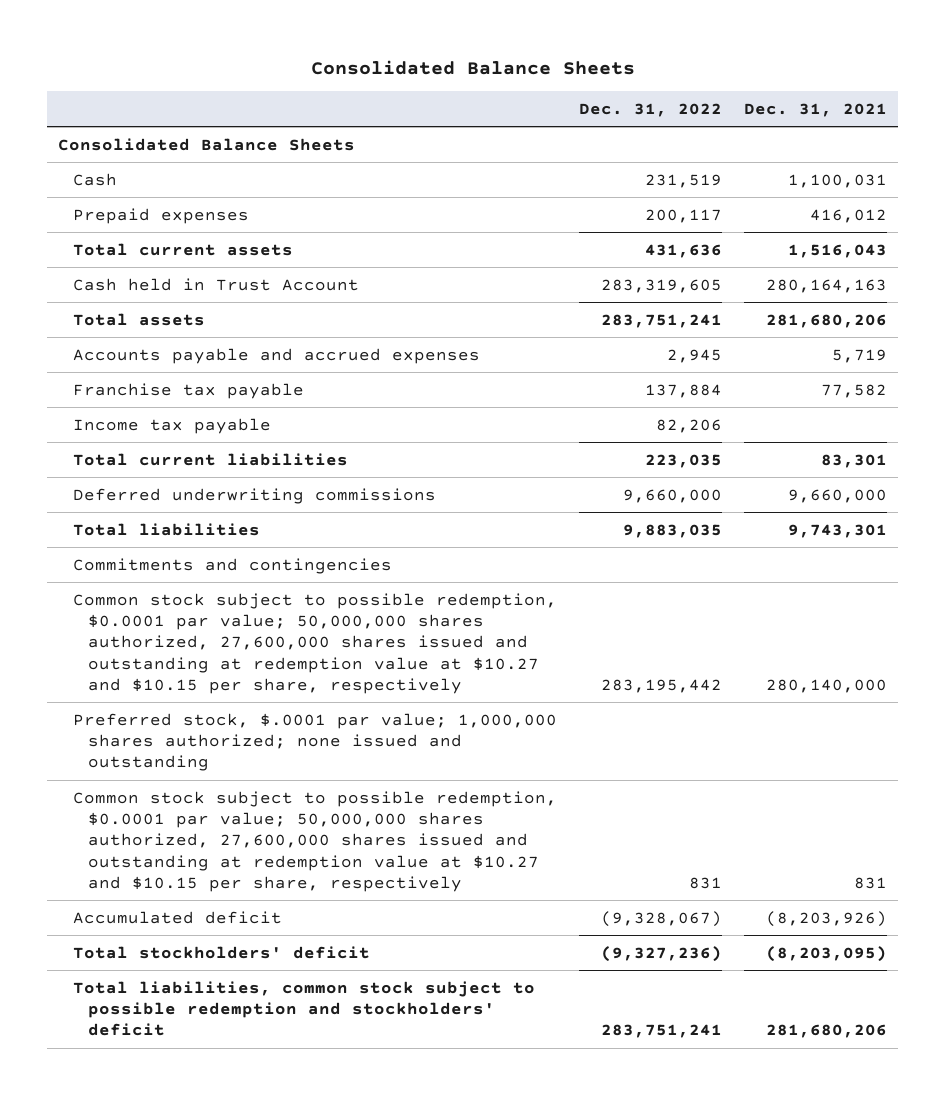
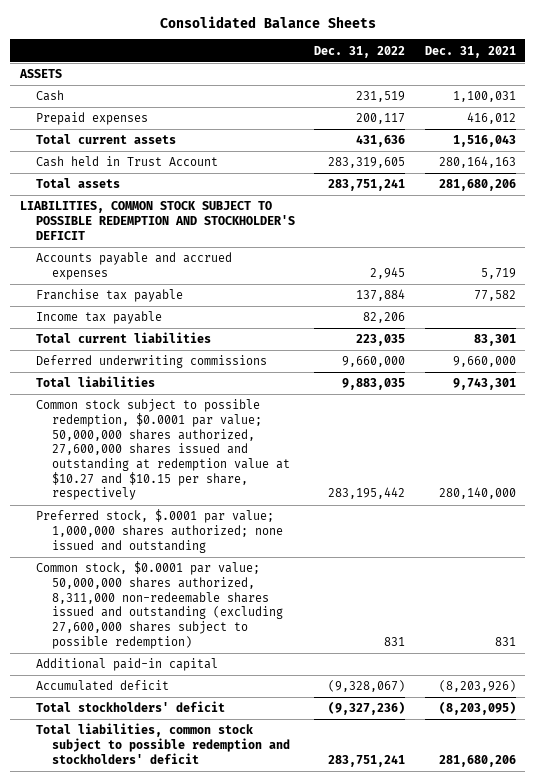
- Consolidated Balance Sheets
+ ASSETS
+ LIABILITIES, COMMON STOCK SUBJECT TO POSSIBLE REDEMPTION AND STOCKHOLDER'S DEFICIT
- Commitments and contingencies
- Common stock subject to possible redemption, $0.0001 par value; 50,000,000 shares authorized, 27,600,000 shares issued and outstanding at redemption value at $10.27 and $10.15 per share, respectively | 831 | 831
+ Common stock, $0.0001 par value; 50,000,000 shares authorized, 8,311,000 non-redeemable shares issued and outstanding (excluding 27,600,000 shares subject to possible redemption) | 831 | 831
+ Additional paid-in capital

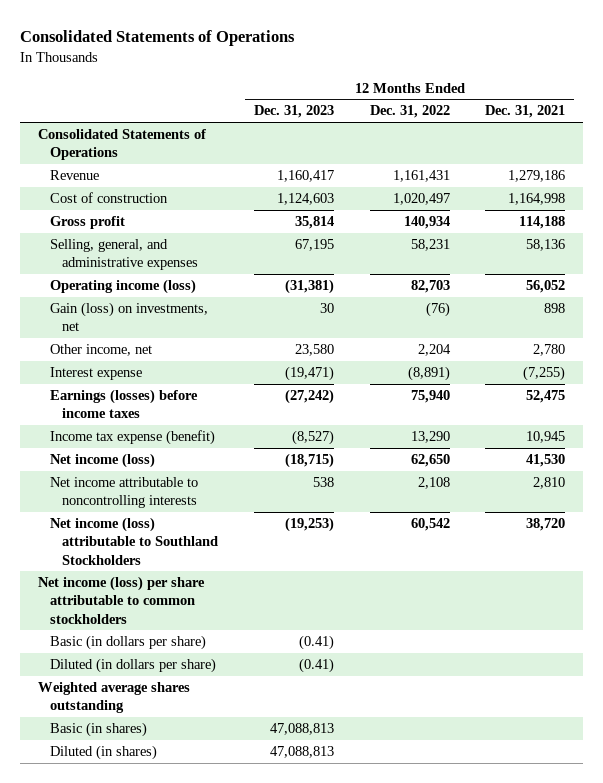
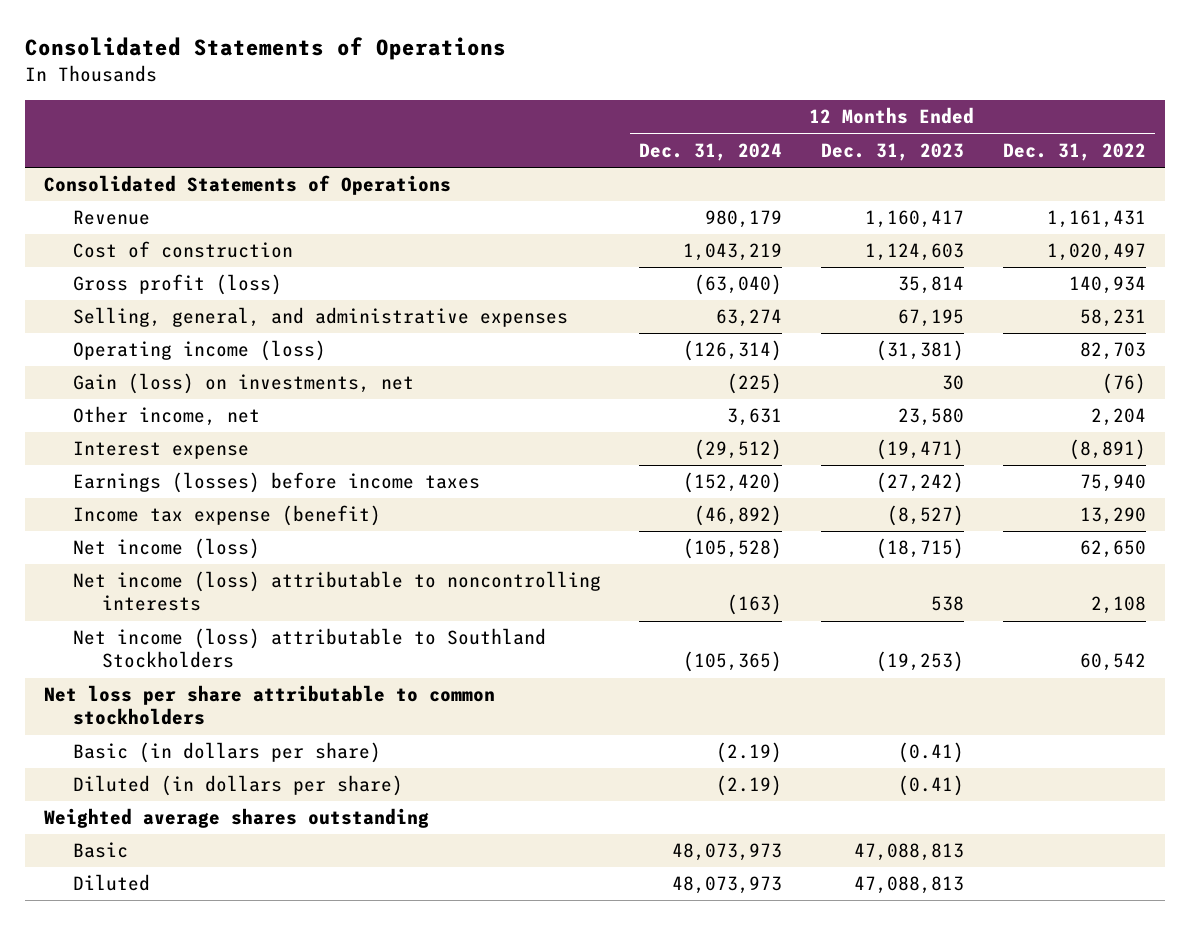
- | 12 Months Ended Dec. 31, 2023 | 12 Months Ended Dec. 31, 2022 | 12 Months Ended Dec. 31, 2021
+ | 12 Months Ended Dec. 31, 2024 | 12 Months Ended Dec. 31, 2023 | 12 Months Ended Dec. 31, 2022
- Gross profit | 35,814 | 140,934 | 114,188
+ Gross profit (loss) | (63,040) | 35,814 | 140,934
- Net income attributable to noncontrolling interests | 538 | 2,108 | 2,810
+ Net income (loss) attributable to noncontrolling interests | (163) | 538 | 2,108
- Net income (loss) per share attributable to common stockholders
+ Net loss per share attributable to common stockholders
- Basic (in shares) | 47,088,813 | |
- Diluted (in shares) | 47,088,813 | |
+ Basic | 48,073,973 | 47,088,813 |
+ Diluted | 48,073,973 | 47,088,813 |

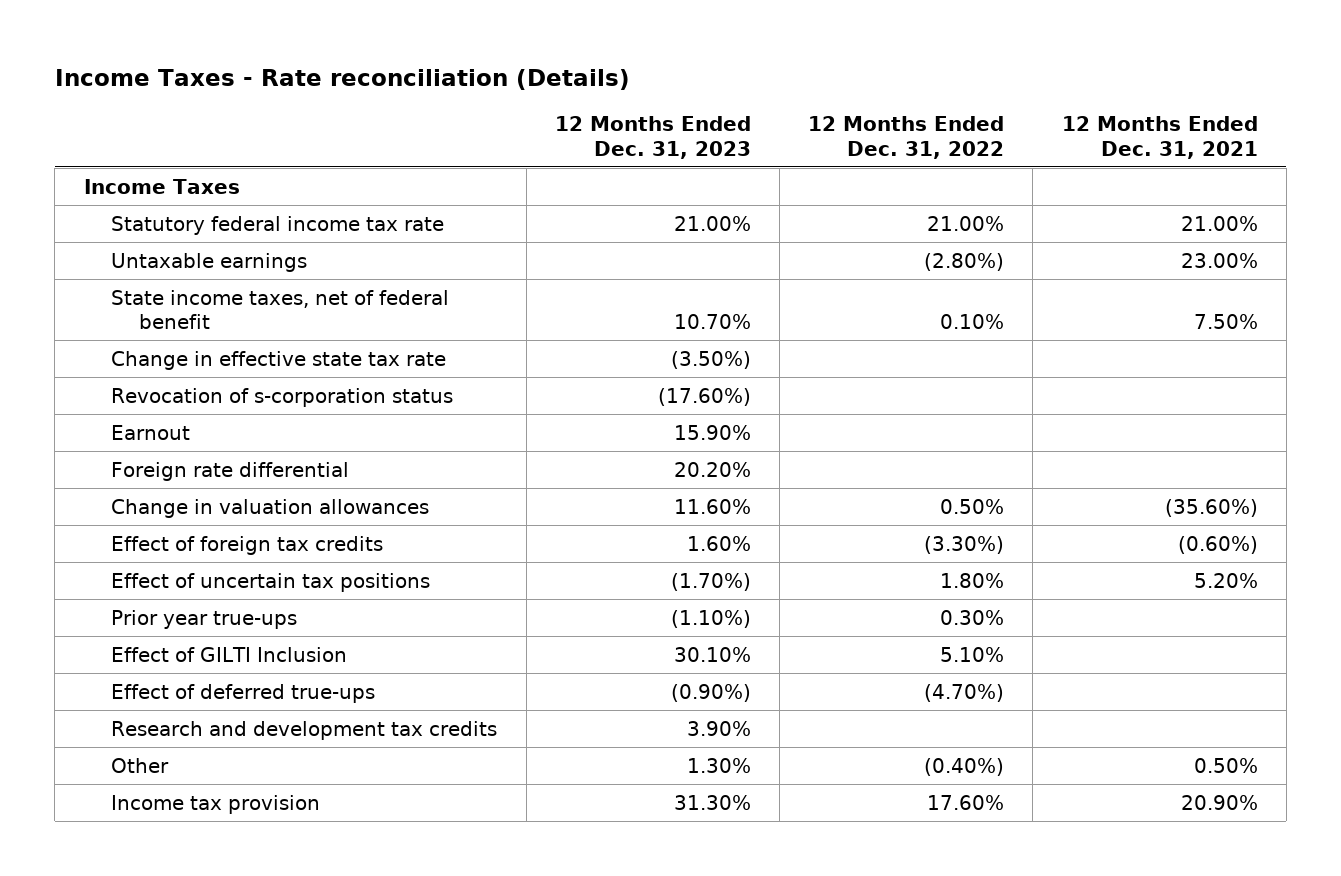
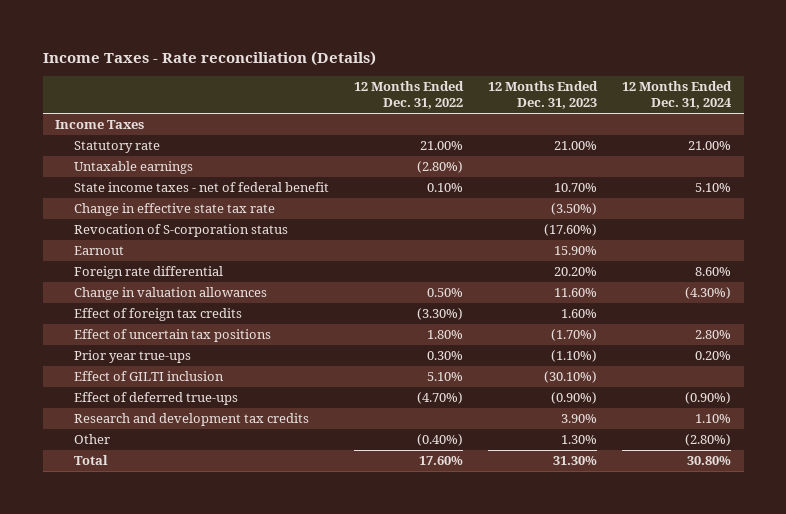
- | 12 Months Ended Dec. 31, 2023 | 12 Months Ended Dec. 31, 2022 | 12 Months Ended Dec. 31, 2021
+ | 12 Months Ended Dec. 31, 2022 | 12 Months Ended Dec. 31, 2023 | 12 Months Ended Dec. 31, 2024
- Statutory federal income tax rate | 21.00% | 21.00% | 21.00%
+ Statutory rate | 21.00% | 21.00% | 21.00%
- State income taxes, net of federal benefit | 10.70% | 0.10% | 7.50%
+ State income taxes - net of federal benefit | 0.10% | 10.70% | 5.10%
- Revocation of s-corporation status | (17.60%) | |
+ Revocation of S-corporation status | | (17.60%) |
- Effect of GILTI Inclusion | 30.10% | 5.10% |
+ Effect of GILTI inclusion | 5.10% | (30.10%) |
- Income tax provision | 31.30% | 17.60% | 20.90%
+ Total | 17.60% | 31.30% | 30.80%

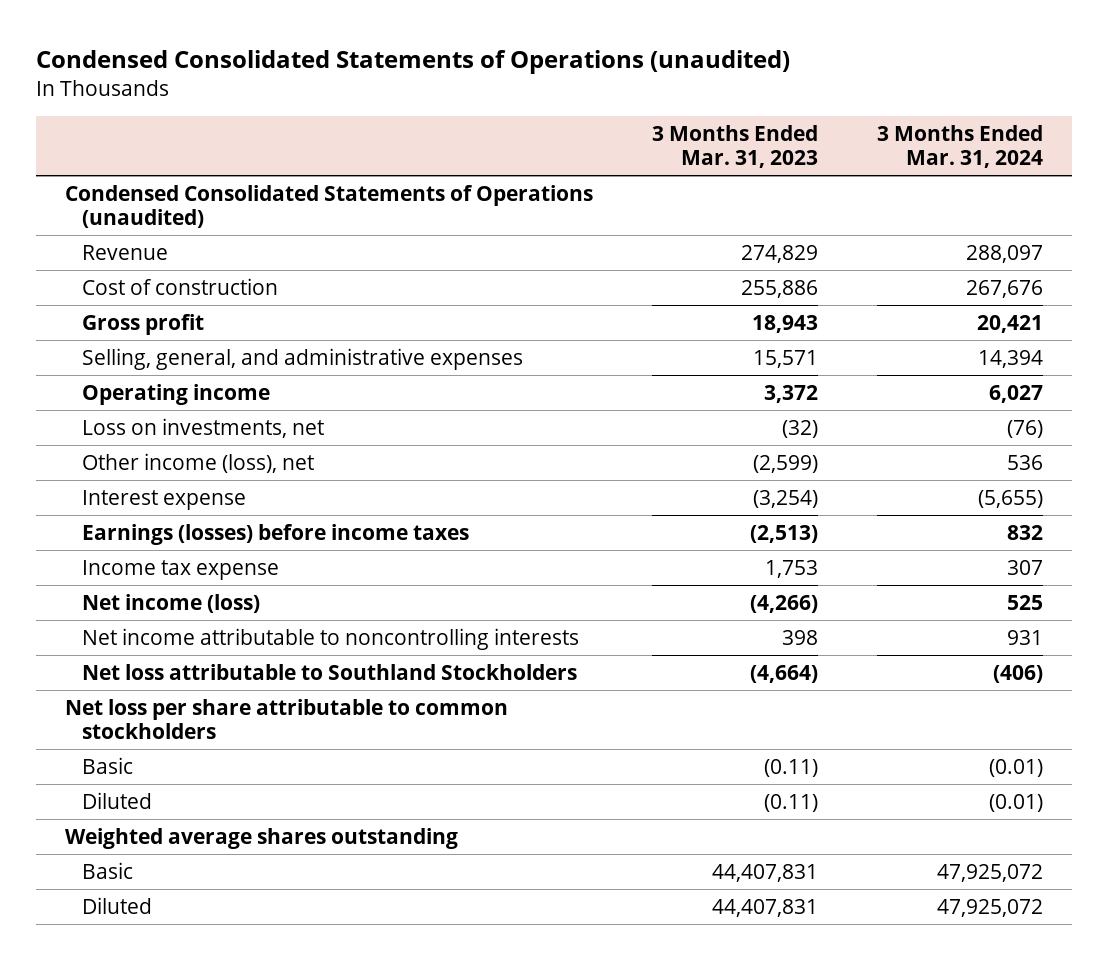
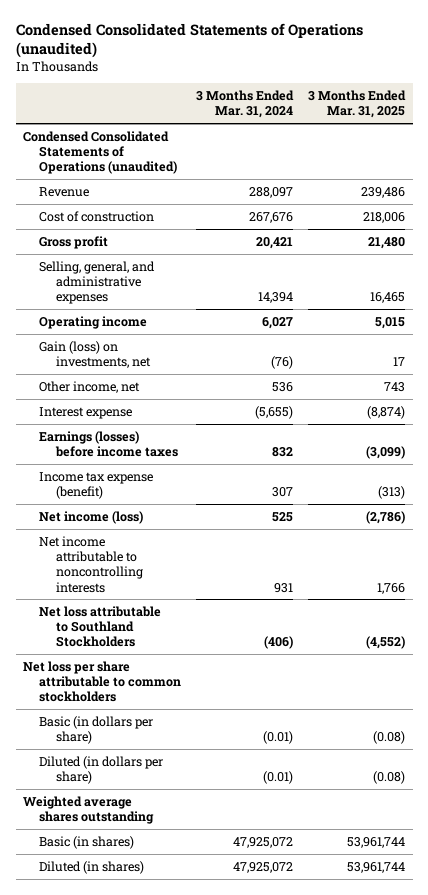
- | 3 Months Ended Mar. 31, 2023 | 3 Months Ended Mar. 31, 2024
+ | 3 Months Ended Mar. 31, 2024 | 3 Months Ended Mar. 31, 2025
- Loss on investments, net | (32) | (76)
- Other income (loss), net | (2,599) | 536
+ Gain (loss) on investments, net | (76) | 17
+ Other income, net | 536 | 743
- Income tax expense | 1,753 | 307
+ Income tax expense (benefit) | 307 | (313)
- Basic | (0.11) | (0.01)
- Diluted | (0.11) | (0.01)
+ Basic (in dollars per share) | (0.01) | (0.08)
+ Diluted (in dollars per share) | (0.01) | (0.08)
- Basic | 44,407,831 | 47,925,072
- Diluted | 44,407,831 | 47,925,072
+ Basic (in shares) | 47,925,072 | 53,961,744
+ Diluted (in shares) | 47,925,072 | 53,961,744

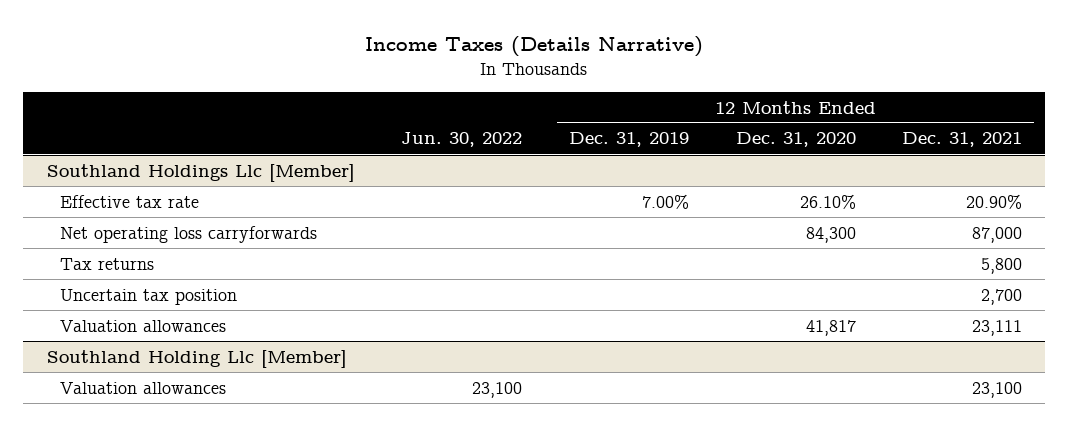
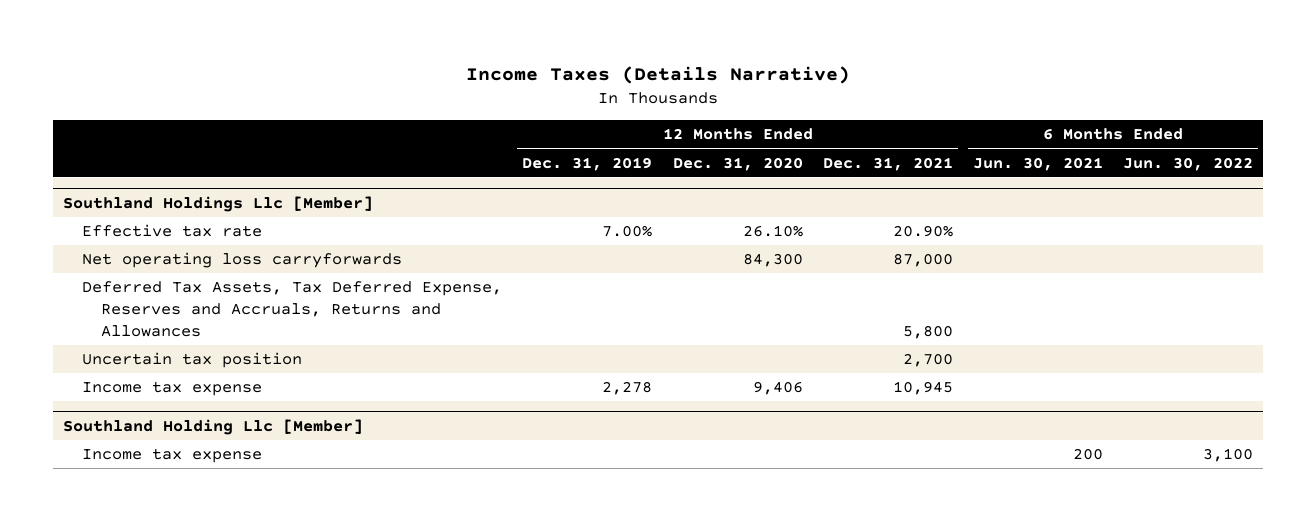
- | Jun. 30, 2022 | 12 Months Ended Dec. 31, 2019 | 12 Months Ended Dec. 31, 2020 | 12 Months Ended Dec. 31, 2021
+ | 12 Months Ended Dec. 31, 2019 | 12 Months Ended Dec. 31, 2020 | 12 Months Ended Dec. 31, 2021 | 6 Months Ended Jun. 30, 2021 | 6 Months Ended Jun. 30, 2022
@ Southland Holdings Llc [Member]
- Tax returns | | | | 5,800
+ Deferred Tax Assets, Tax Deferred Expense, Reserves and Accruals, Returns and Allowances | | | 5,800 | |
- Valuation allowances | | | 41,817 | 23,111
+ Income tax expense | 2,278 | 9,406 | 10,945 | |
@ Southland Holding Llc [Member]
- Valuation allowances | 23,100 | | | 23,100
+ Income tax expense | | | | 200 | 3,100

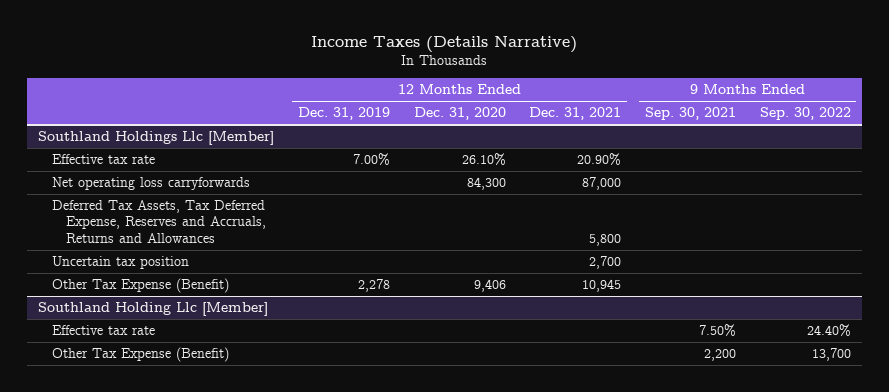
- | 12 Months Ended Dec. 31, 2019 | 12 Months Ended Dec. 31, 2020 | 12 Months Ended Dec. 31, 2021 | 6 Months Ended Jun. 30, 2021 | 6 Months Ended Jun. 30, 2022
+ | 12 Months Ended Dec. 31, 2019 | 12 Months Ended Dec. 31, 2020 | 12 Months Ended Dec. 31, 2021 | 9 Months Ended Sep. 30, 2021 | 9 Months Ended Sep. 30, 2022
@ Southland Holdings Llc [Member]
- Income tax expense | 2,278 | 9,406 | 10,945 | |
+ Other Tax Expense (Benefit) | 2,278 | 9,406 | 10,945 | |
@ Southland Holding Llc [Member]
- Income tax expense | | | | 200 | 3,100
+ Effective tax rate | | | | 7.50% | 24.40%
+ Other Tax Expense (Benefit) | | | | 2,200 | 13,700

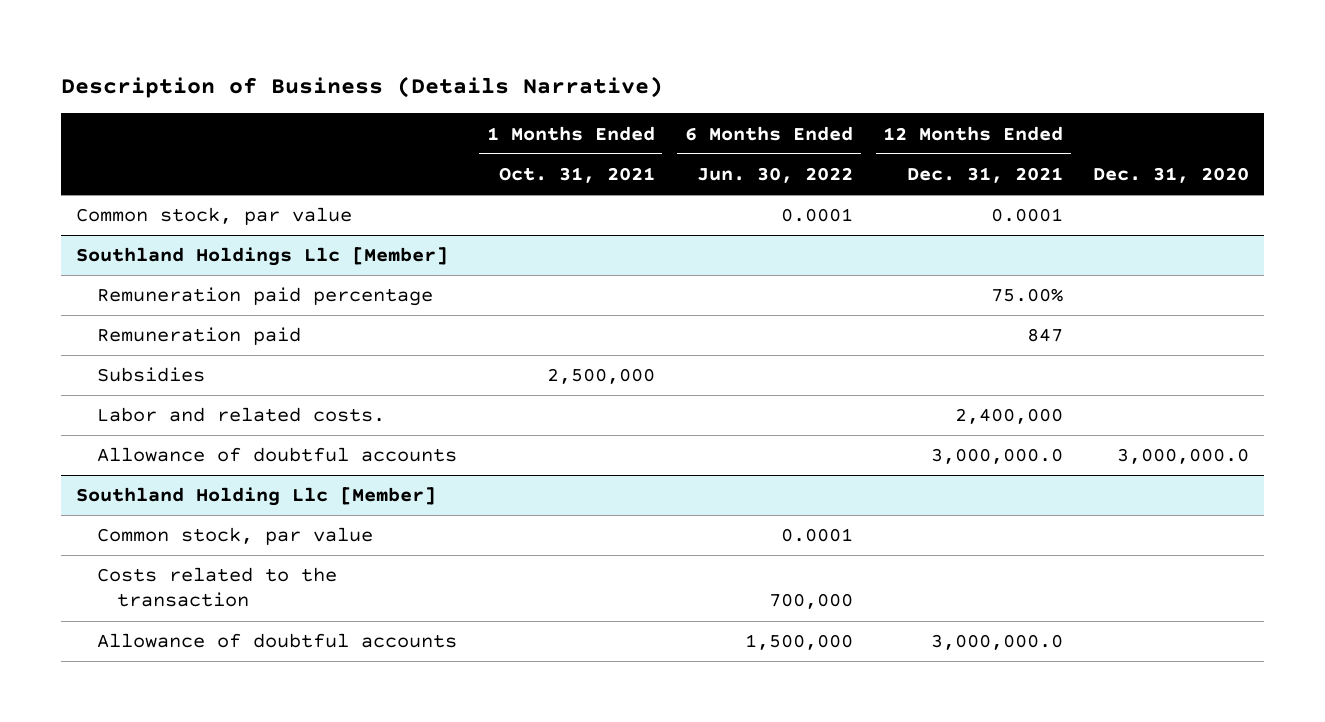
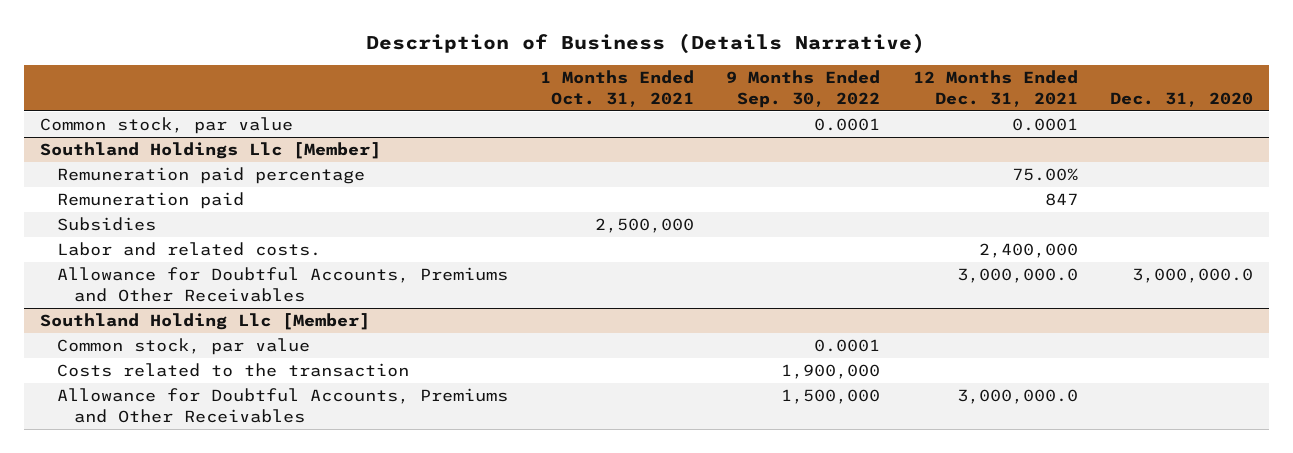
- | 1 Months Ended Oct. 31, 2021 | 6 Months Ended Jun. 30, 2022 | 12 Months Ended Dec. 31, 2021 | Dec. 31, 2020
+ | 1 Months Ended Oct. 31, 2021 | 9 Months Ended Sep. 30, 2022 | 12 Months Ended Dec. 31, 2021 | Dec. 31, 2020
@ Southland Holdings Llc [Member]
- Allowance of doubtful accounts | | | 3,000,000.0 | 3,000,000.0
+ Allowance for Doubtful Accounts, Premiums and Other Receivables | | | 3,000,000.0 | 3,000,000.0
@ Southland Holding Llc [Member]
- Allowance of doubtful accounts | | 1,500,000 | 3,000,000.0 |
+ Allowance for Doubtful Accounts, Premiums and Other Receivables | | 1,500,000 | 3,000,000.0 |

